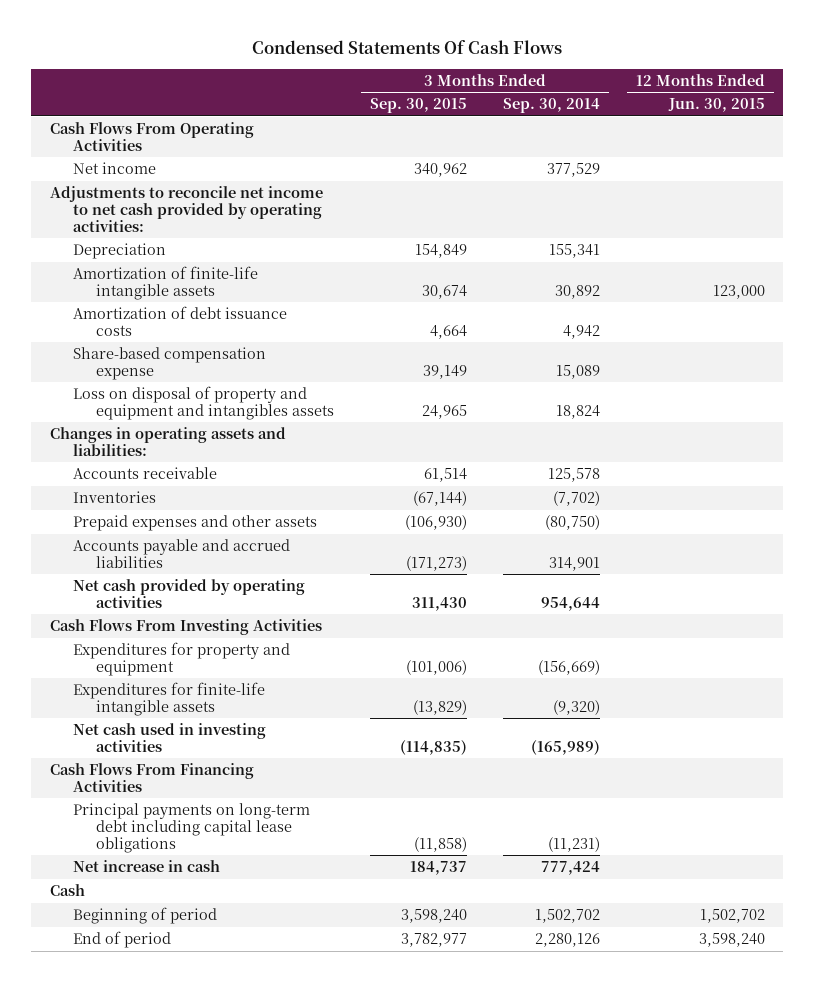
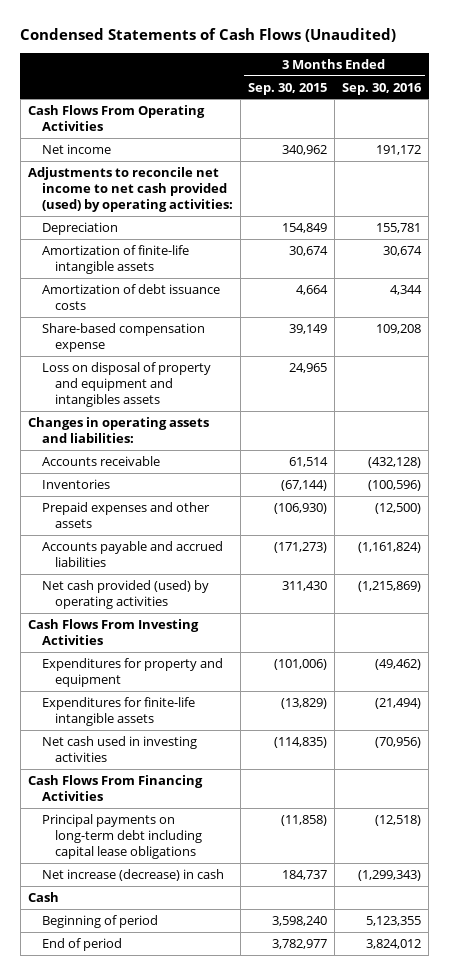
- Condensed Statements Of Cash Flows
+ Condensed Statements of Cash Flows (Unaudited)
- | 3 Months Ended Sep. 30, 2015 | 3 Months Ended Sep. 30, 2014 | 12 Months Ended Jun. 30, 2015
+ | 3 Months Ended Sep. 30, 2015 | 3 Months Ended Sep. 30, 2016
- Adjustments to reconcile net income to net cash provided by operating activities:
+ Adjustments to reconcile net income to net cash provided (used) by operating activities:
- Net cash provided by operating activities | 311,430 | 954,644 |
+ Net cash provided (used) by operating activities | 311,430 | (1,215,869)
- Net increase in cash | 184,737 | 777,424 |
+ Net increase (decrease) in cash | 184,737 | (1,299,343)

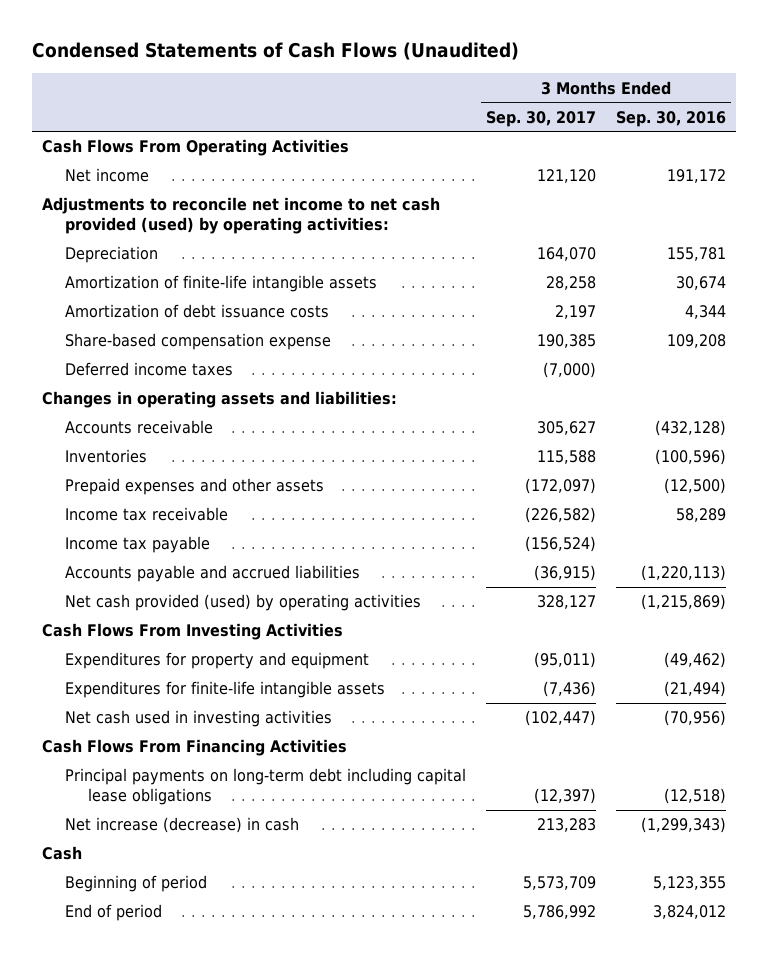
- | 3 Months Ended Sep. 30, 2015 | 3 Months Ended Sep. 30, 2016
+ | 3 Months Ended Sep. 30, 2017 | 3 Months Ended Sep. 30, 2016
- Loss on disposal of property and equipment and intangibles assets | 24,965 |
+ Deferred income taxes | (7,000) |
- Accounts payable and accrued liabilities | (171,273) | (1,161,824)
+ Income tax receivable | (226,582) | 58,289
+ Income tax payable | (156,524) |
+ Accounts payable and accrued liabilities | (36,915) | (1,220,113)

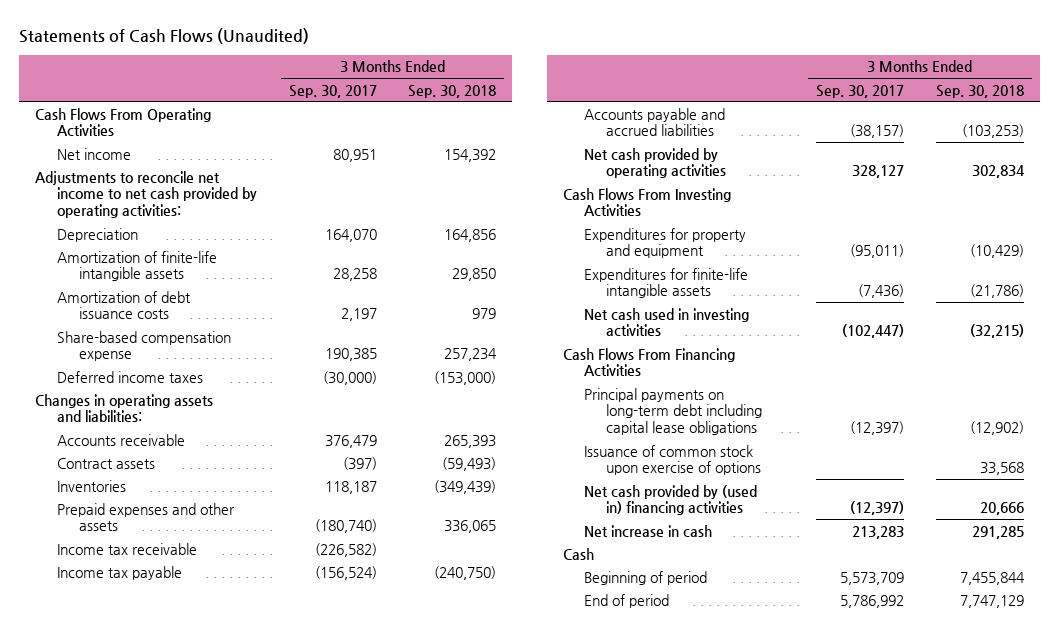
- Condensed Statements of Cash Flows (Unaudited)
+ Statements of Cash Flows (Unaudited)
- | 3 Months Ended Sep. 30, 2017 | 3 Months Ended Sep. 30, 2016
+ | 3 Months Ended Sep. 30, 2017 | 3 Months Ended Sep. 30, 2018
- Net income | 121,120 | 191,172
- Adjustments to reconcile net income to net cash provided (used) by operating activities:
+ Net income | 80,951 | 154,392
+ Adjustments to reconcile net income to net cash provided by operating activities:
- Deferred income taxes | (7,000) |
+ Deferred income taxes | (30,000) | (153,000)
- Accounts receivable | 305,627 | (432,128)
- Inventories | 115,588 | (100,596)
- Prepaid expenses and other assets | (172,097) | (12,500)
+ Accounts receivable | 376,479 | 265,393
+ Contract assets | (397) | (59,493)
+ Inventories | 118,187 | (349,439)
+ Prepaid expenses and other assets | (180,740) | 336,065
- Accounts payable and accrued liabilities | (36,915) | (1,220,113)
- Net cash provided (used) by operating activities | 328,127 | (1,215,869)
+ Accounts payable and accrued liabilities | (38,157) | (103,253)
+ Net cash provided by operating activities | 328,127 | 302,834
- Net increase (decrease) in cash | 213,283 | (1,299,343)
+ Issuance of common stock upon exercise of options | | 33,568
+ Net cash provided by (used in) financing activities | (12,397) | 20,666
+ Net increase in cash | 213,283 | 291,285

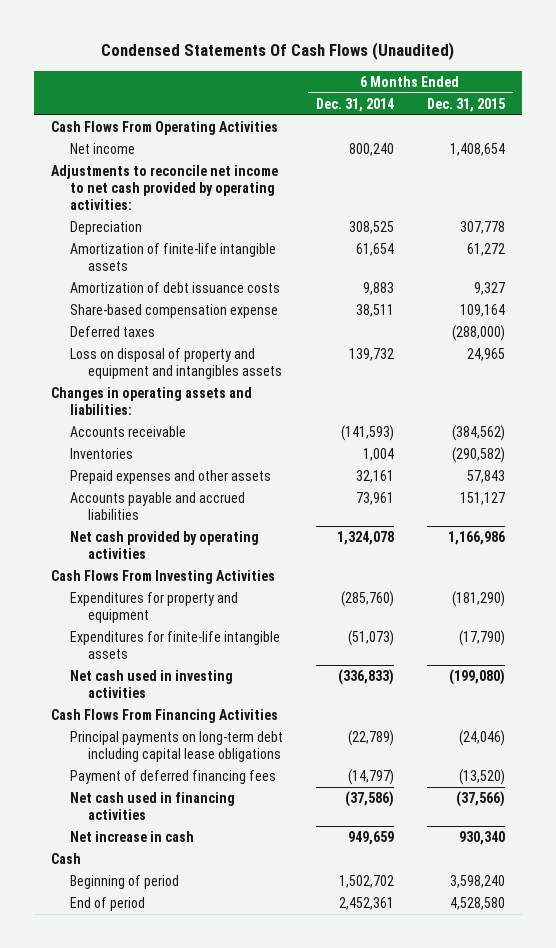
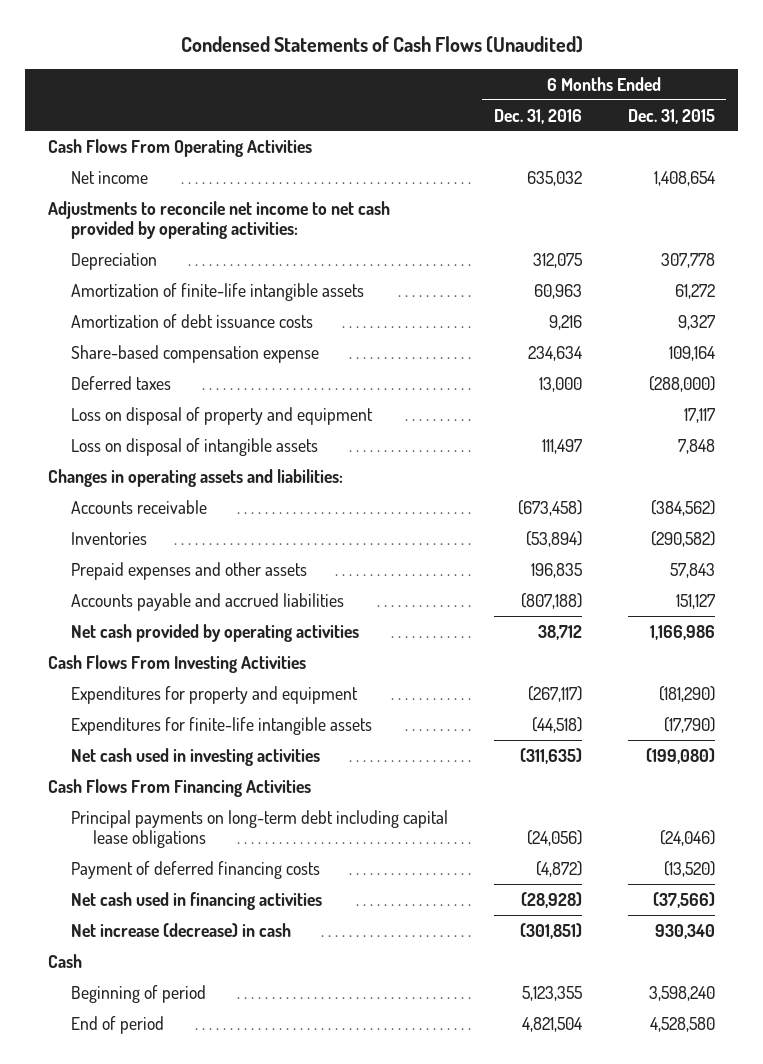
- Condensed Statements Of Cash Flows (Unaudited)
+ Condensed Statements of Cash Flows (Unaudited)
- | 6 Months Ended Dec. 31, 2014 | 6 Months Ended Dec. 31, 2015
+ | 6 Months Ended Dec. 31, 2016 | 6 Months Ended Dec. 31, 2015
- Loss on disposal of property and equipment and intangibles assets | 139,732 | 24,965
+ Loss on disposal of property and equipment | | 17,117
+ Loss on disposal of intangible assets | 111,497 | 7,848
- Payment of deferred financing fees | (14,797) | (13,520)
+ Payment of deferred financing costs | (4,872) | (13,520)
- Net increase in cash | 949,659 | 930,340
+ Net increase (decrease) in cash | (301,851) | 930,340

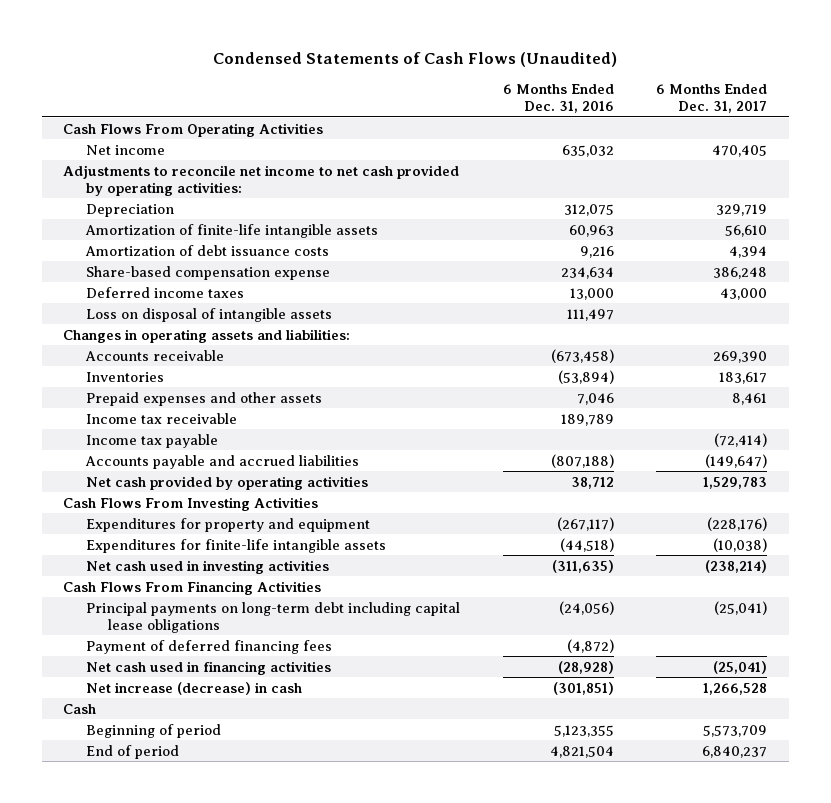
- | 6 Months Ended Dec. 31, 2016 | 6 Months Ended Dec. 31, 2015
+ | 6 Months Ended Dec. 31, 2016 | 6 Months Ended Dec. 31, 2017
- Deferred taxes | 13,000 | (288,000)
- Loss on disposal of property and equipment | | 17,117
+ Deferred income taxes | 13,000 | 43,000
- Prepaid expenses and other assets | 196,835 | 57,843
+ Prepaid expenses and other assets | 7,046 | 8,461
+ Income tax receivable | 189,789 |
+ Income tax payable | | (72,414)
- Payment of deferred financing costs | (4,872) | (13,520)
+ Payment of deferred financing fees | (4,872) |

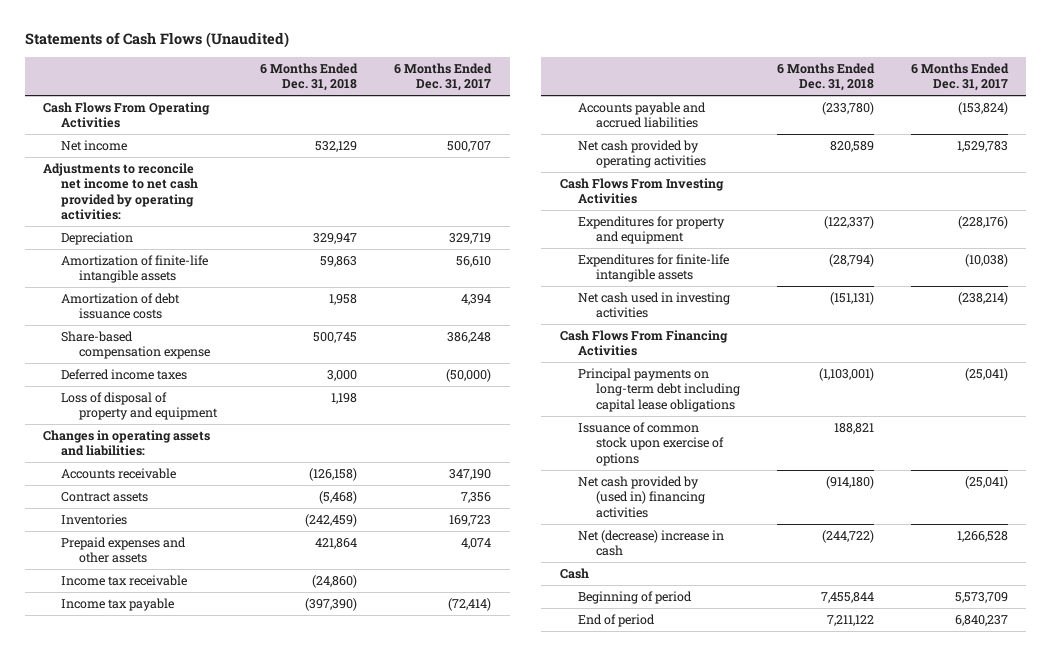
- Condensed Statements of Cash Flows (Unaudited)
+ Statements of Cash Flows (Unaudited)
- | 6 Months Ended Dec. 31, 2016 | 6 Months Ended Dec. 31, 2017
+ | 6 Months Ended Dec. 31, 2018 | 6 Months Ended Dec. 31, 2017
- Net income | 635,032 | 470,405
+ Net income | 532,129 | 500,707
- Deferred income taxes | 13,000 | 43,000
- Loss on disposal of intangible assets | 111,497 |
+ Deferred income taxes | 3,000 | (50,000)
+ Loss of disposal of property and equipment | 1,198 |
- Accounts receivable | (673,458) | 269,390
- Inventories | (53,894) | 183,617
- Prepaid expenses and other assets | 7,046 | 8,461
+ Accounts receivable | (126,158) | 347,190
+ Contract assets | (5,468) | 7,356
+ Inventories | (242,459) | 169,723
+ Prepaid expenses and other assets | 421,864 | 4,074
- Accounts payable and accrued liabilities | (807,188) | (149,647)
+ Accounts payable and accrued liabilities | (233,780) | (153,824)
- Payment of deferred financing fees | (4,872) |
- Net cash used in financing activities | (28,928) | (25,041)
- Net increase (decrease) in cash | (301,851) | 1,266,528
+ Issuance of common stock upon exercise of options | 188,821 |
+ Net cash provided by (used in) financing activities | (914,180) | (25,041)
+ Net (decrease) increase in cash | (244,722) | 1,266,528

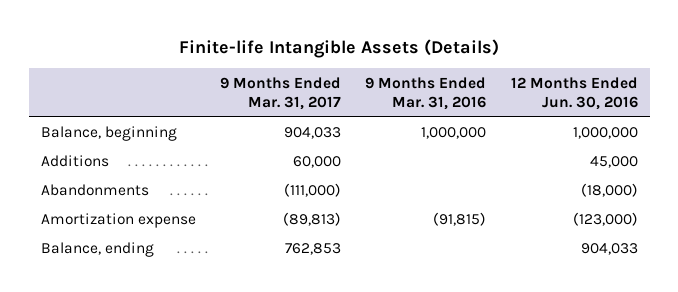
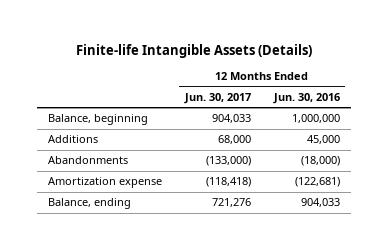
- | 9 Months Ended Mar. 31, 2017 | 9 Months Ended Mar. 31, 2016 | 12 Months Ended Jun. 30, 2016
+ | 12 Months Ended Jun. 30, 2017 | 12 Months Ended Jun. 30, 2016
- Amortization expense | (89,813) | (91,815) | (123,000)
+ Amortization expense | (118,418) | (122,681)

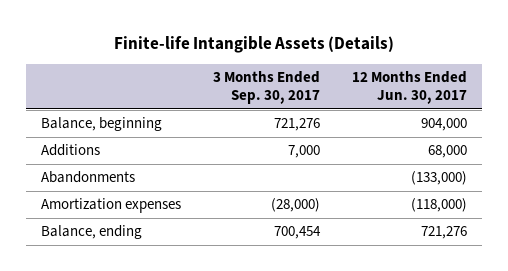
- | 12 Months Ended Jun. 30, 2017 | 12 Months Ended Jun. 30, 2016
+ | 3 Months Ended Sep. 30, 2017 | 12 Months Ended Jun. 30, 2017
- Balance, beginning | 904,033 | 1,000,000
+ Balance, beginning | 721,276 | 904,000
- Amortization expense | (118,418) | (122,681)
+ Amortization expenses | (28,000) | (118,000)

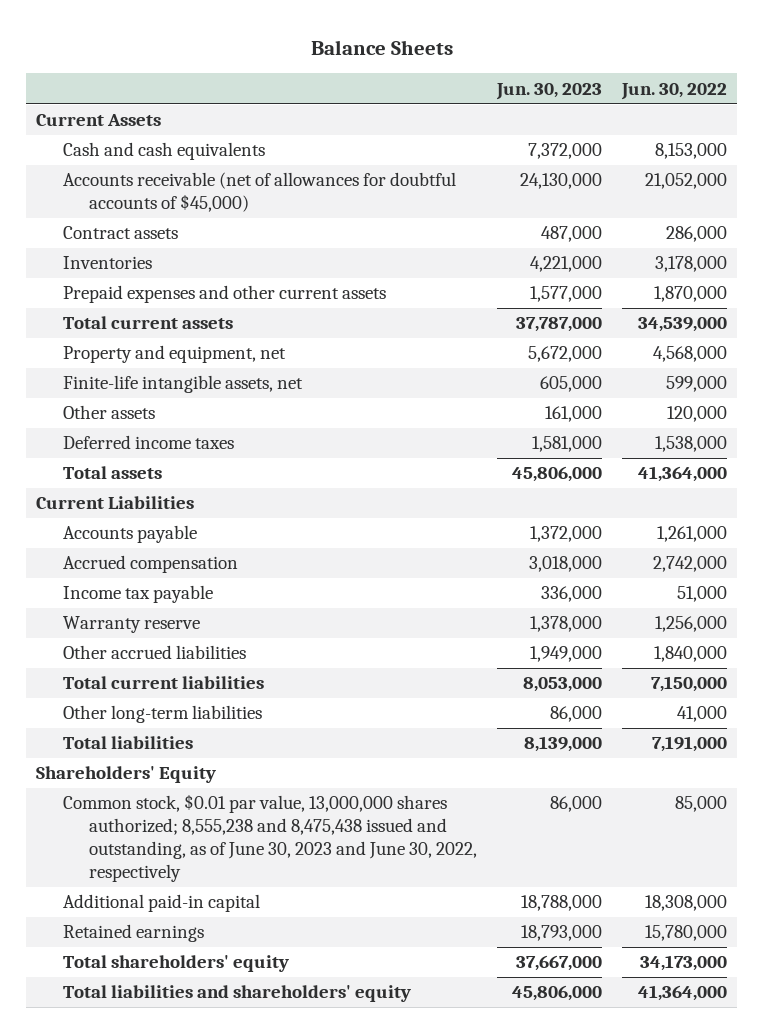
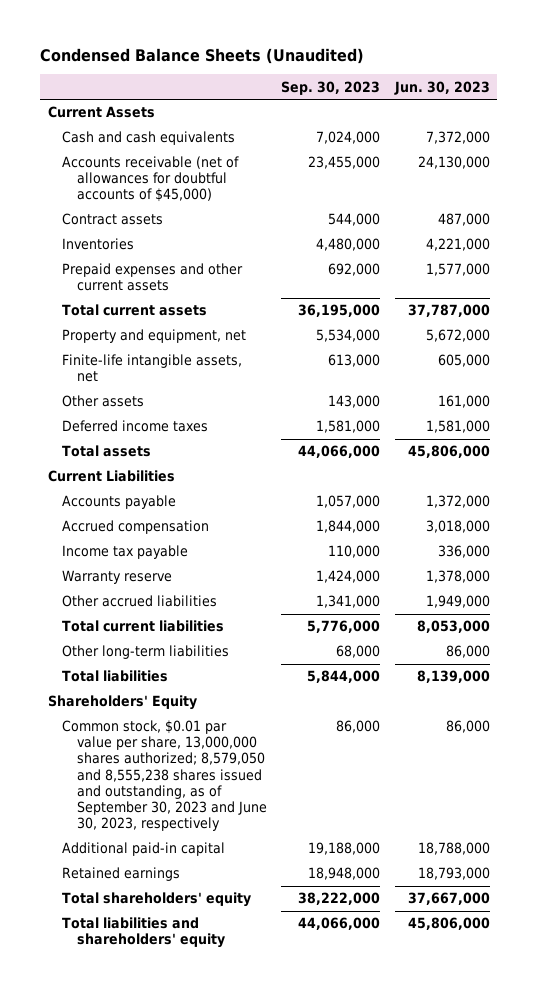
- Balance Sheets
+ Condensed Balance Sheets (Unaudited)
- | Jun. 30, 2023 | Jun. 30, 2022
+ | Sep. 30, 2023 | Jun. 30, 2023
- Common stock, $0.01 par value, 13,000,000 shares authorized; 8,555,238 and 8,475,438 issued and outstanding, as of June 30, 2023 and June 30, 2022, respectively | 86,000 | 85,000
+ Common stock, $0.01 par value per share, 13,000,000 shares authorized; 8,579,050 and 8,555,238 shares issued and outstanding, as of September 30, 2023 and June 30, 2023, respectively | 86,000 | 86,000

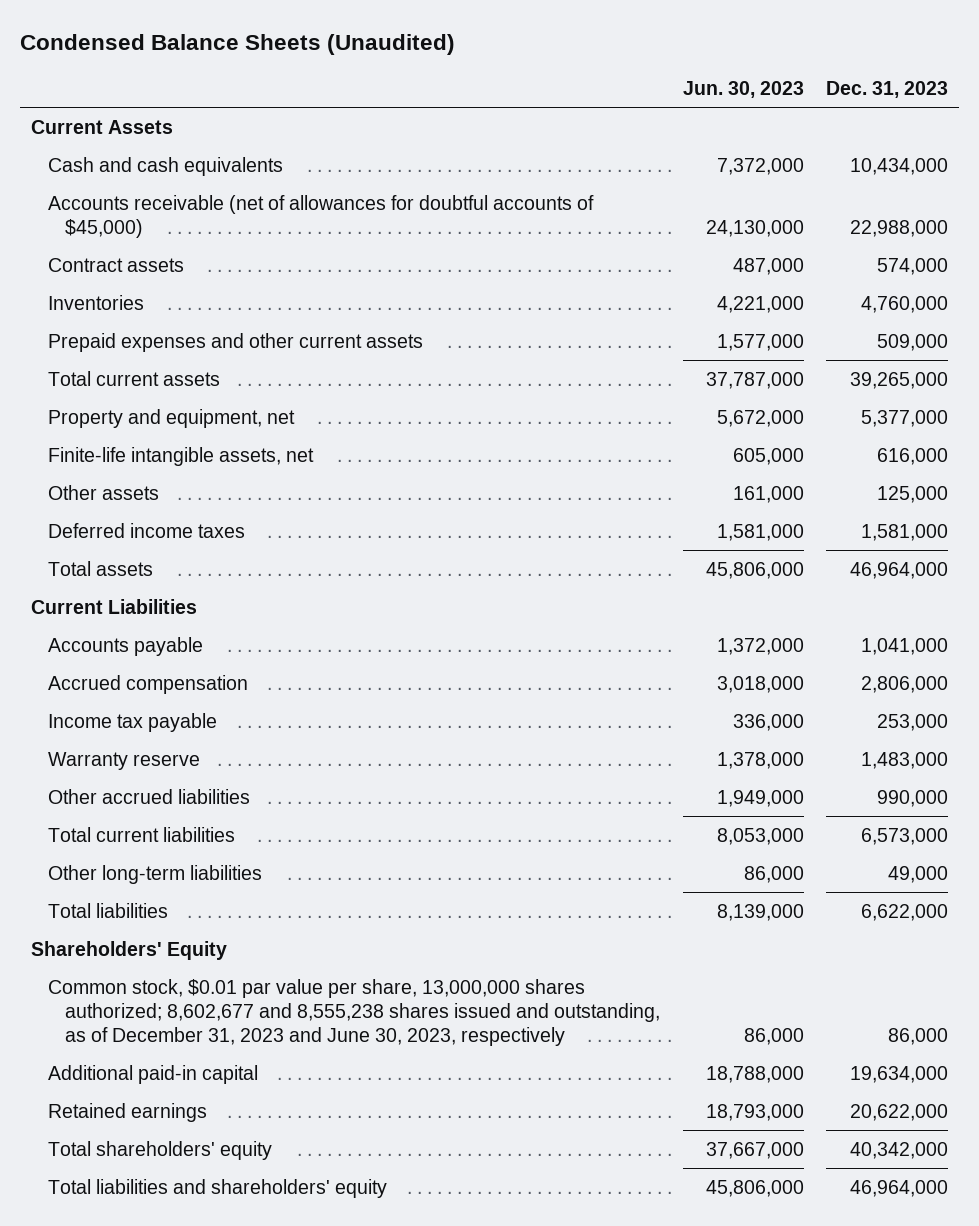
- | Sep. 30, 2023 | Jun. 30, 2023
+ | Jun. 30, 2023 | Dec. 31, 2023
- Common stock, $0.01 par value per share, 13,000,000 shares authorized; 8,579,050 and 8,555,238 shares issued and outstanding, as of September 30, 2023 and June 30, 2023, respectively | 86,000 | 86,000
+ Common stock, $0.01 par value per share, 13,000,000 shares authorized; 8,602,677 and 8,555,238 shares issued and outstanding, as of December 31, 2023 and June 30, 2023, respectively | 86,000 | 86,000

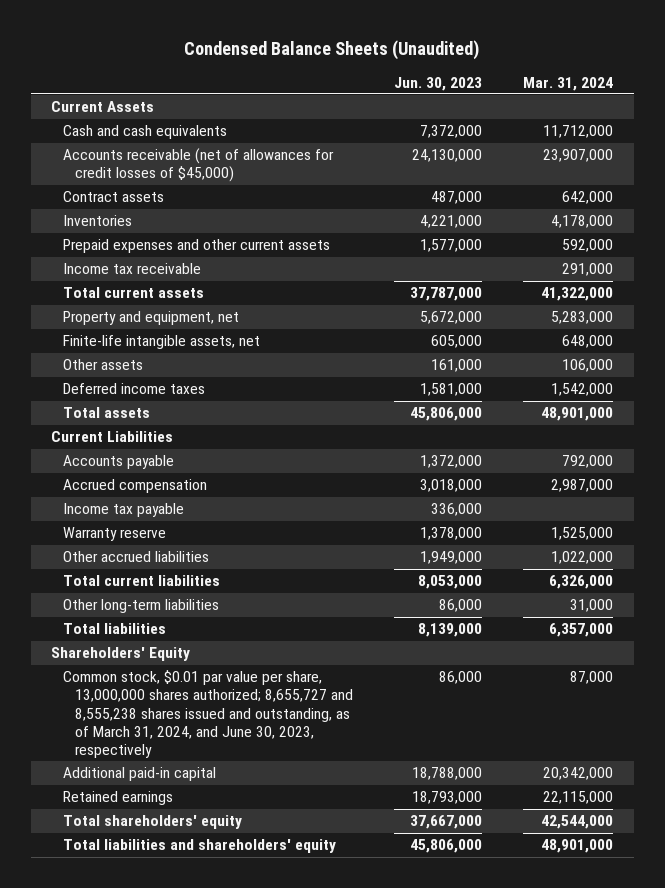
- | Jun. 30, 2023 | Dec. 31, 2023
+ | Jun. 30, 2023 | Mar. 31, 2024
- Accounts receivable (net of allowances for doubtful accounts of $45,000) | 24,130,000 | 22,988,000
+ Accounts receivable (net of allowances for credit losses of $45,000) | 24,130,000 | 23,907,000
+ Income tax receivable | | 291,000
- Common stock, $0.01 par value per share, 13,000,000 shares authorized; 8,602,677 and 8,555,238 shares issued and outstanding, as of December 31, 2023 and June 30, 2023, respectively | 86,000 | 86,000
+ Common stock, $0.01 par value per share, 13,000,000 shares authorized; 8,655,727 and 8,555,238 shares issued and outstanding, as of March 31, 2024, and June 30, 2023, respectively | 86,000 | 87,000

